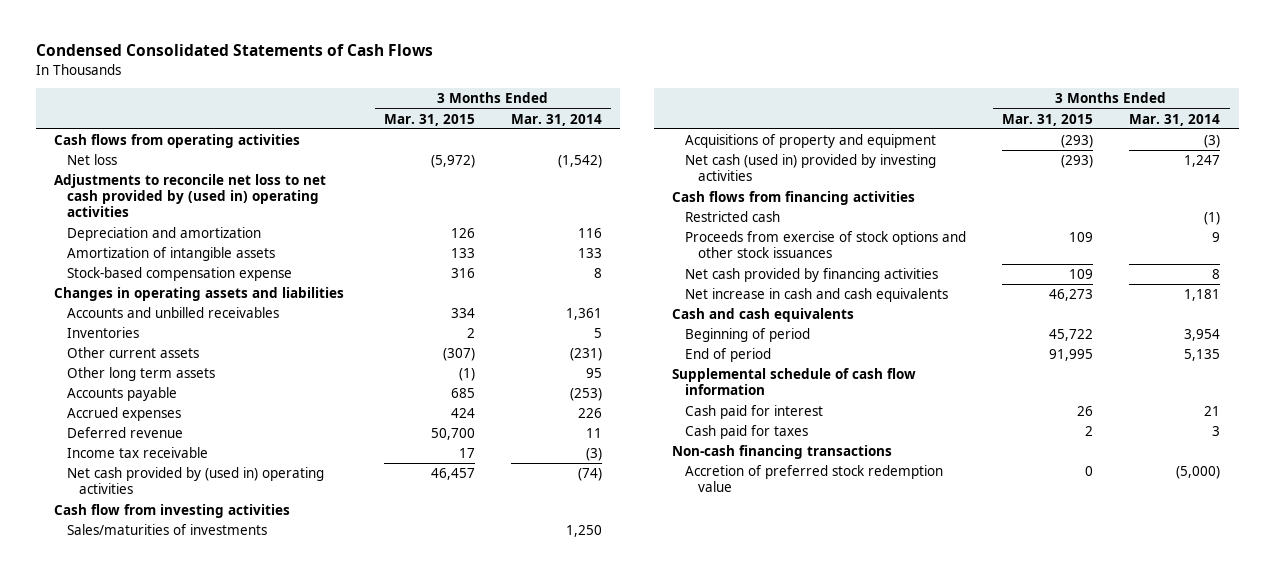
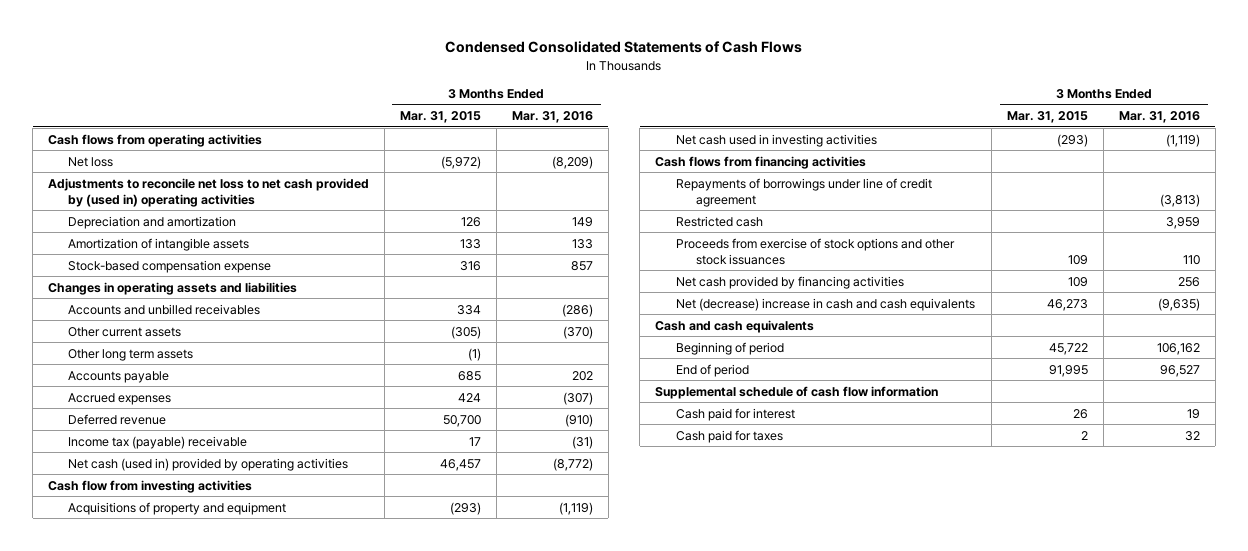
- | 3 Months Ended Mar. 31, 2015 | 3 Months Ended Mar. 31, 2014
+ | 3 Months Ended Mar. 31, 2015 | 3 Months Ended Mar. 31, 2016
- Inventories | 2 | 5
- Other current assets | (307) | (231)
+ Other current assets | (305) | (370)
- Income tax receivable | 17 | (3)
- Net cash provided by (used in) operating activities | 46,457 | (74)
+ Income tax (payable) receivable | 17 | (31)
+ Net cash (used in) provided by operating activities | 46,457 | (8,772)
- Sales/maturities of investments | | 1,250
- Net cash (used in) provided by investing activities | (293) | 1,247
+ Net cash used in investing activities | (293) | (1,119)
+ Repayments of borrowings under line of credit agreement | | (3,813)
- Net increase in cash and cash equivalents | 46,273 | 1,181
+ Net (decrease) increase in cash and cash equivalents | 46,273 | (9,635)
- Non-cash financing transactions
- Accretion of preferred stock redemption value | 0 | (5,000)

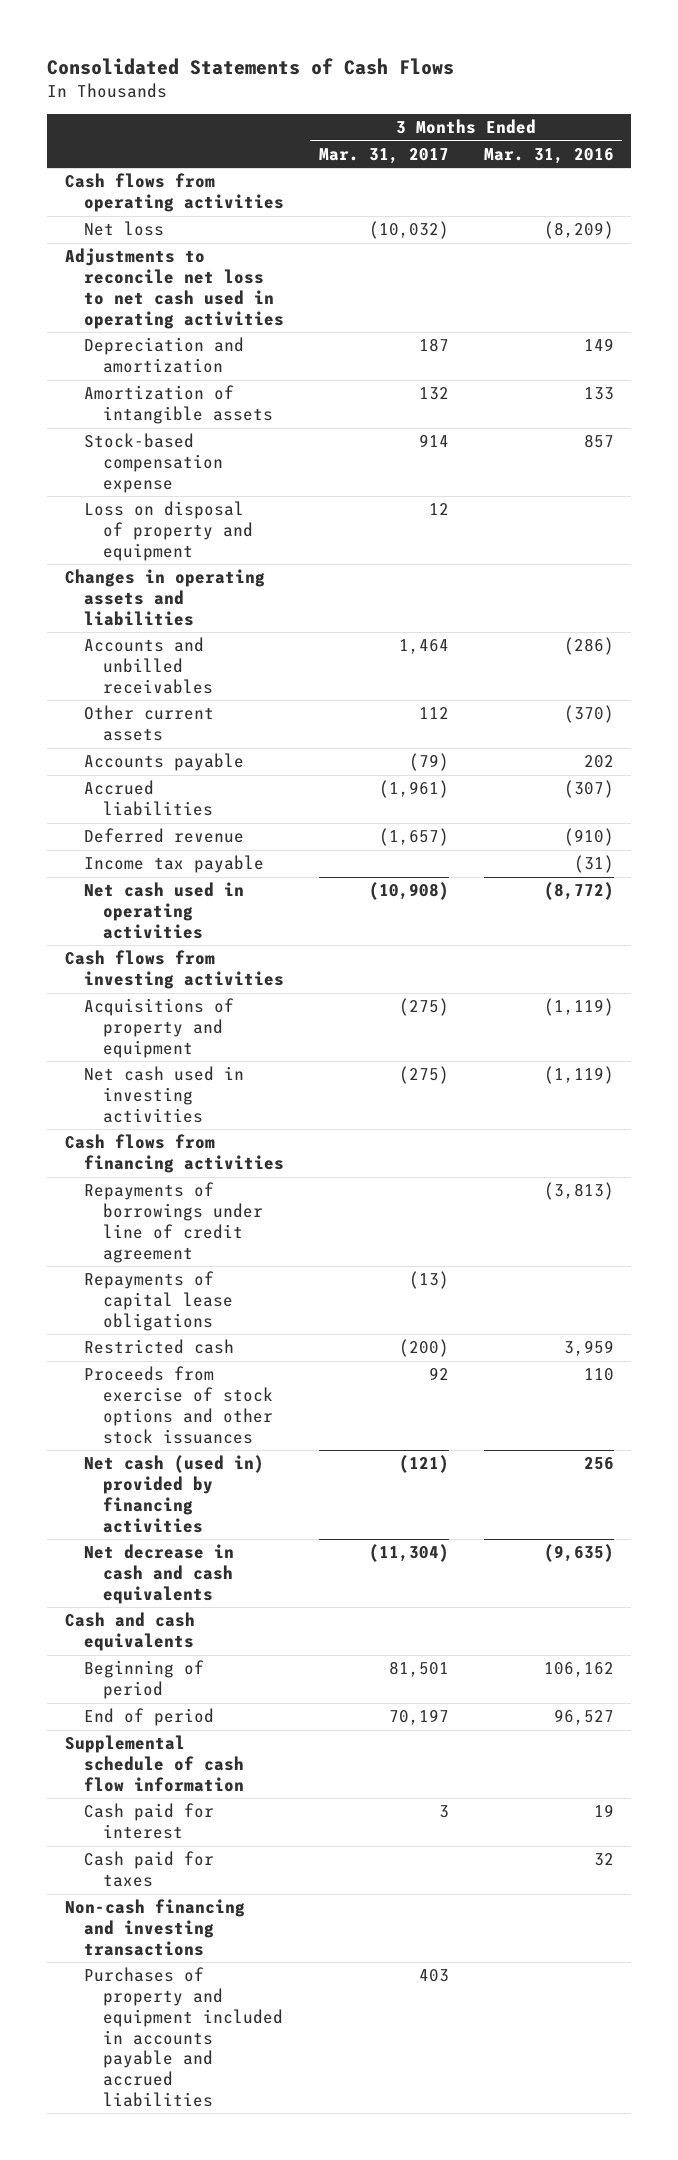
- Condensed Consolidated Statements of Cash Flows
+ Consolidated Statements of Cash Flows
- | 3 Months Ended Mar. 31, 2015 | 3 Months Ended Mar. 31, 2016
+ | 3 Months Ended Mar. 31, 2017 | 3 Months Ended Mar. 31, 2016
- Adjustments to reconcile net loss to net cash provided by (used in) operating activities
+ Adjustments to reconcile net loss to net cash used in operating activities
+ Loss on disposal of property and equipment | 12 |
- Other long term assets | (1) |
- Accrued expenses | 424 | (307)
+ Accrued liabilities | (1,961) | (307)
- Income tax (payable) receivable | 17 | (31)
- Net cash (used in) provided by operating activities | 46,457 | (8,772)
- Cash flow from investing activities
+ Income tax payable | | (31)
+ Net cash used in operating activities | (10,908) | (8,772)
+ Cash flows from investing activities
+ Repayments of capital lease obligations | (13) |
- Net cash provided by financing activities | 109 | 256
- Net (decrease) increase in cash and cash equivalents | 46,273 | (9,635)
+ Net cash (used in) provided by financing activities | (121) | 256
+ Net decrease in cash and cash equivalents | (11,304) | (9,635)
+ Non-cash financing and investing transactions
+ Purchases of property and equipment included in accounts payable and accrued liabilities | 403 |

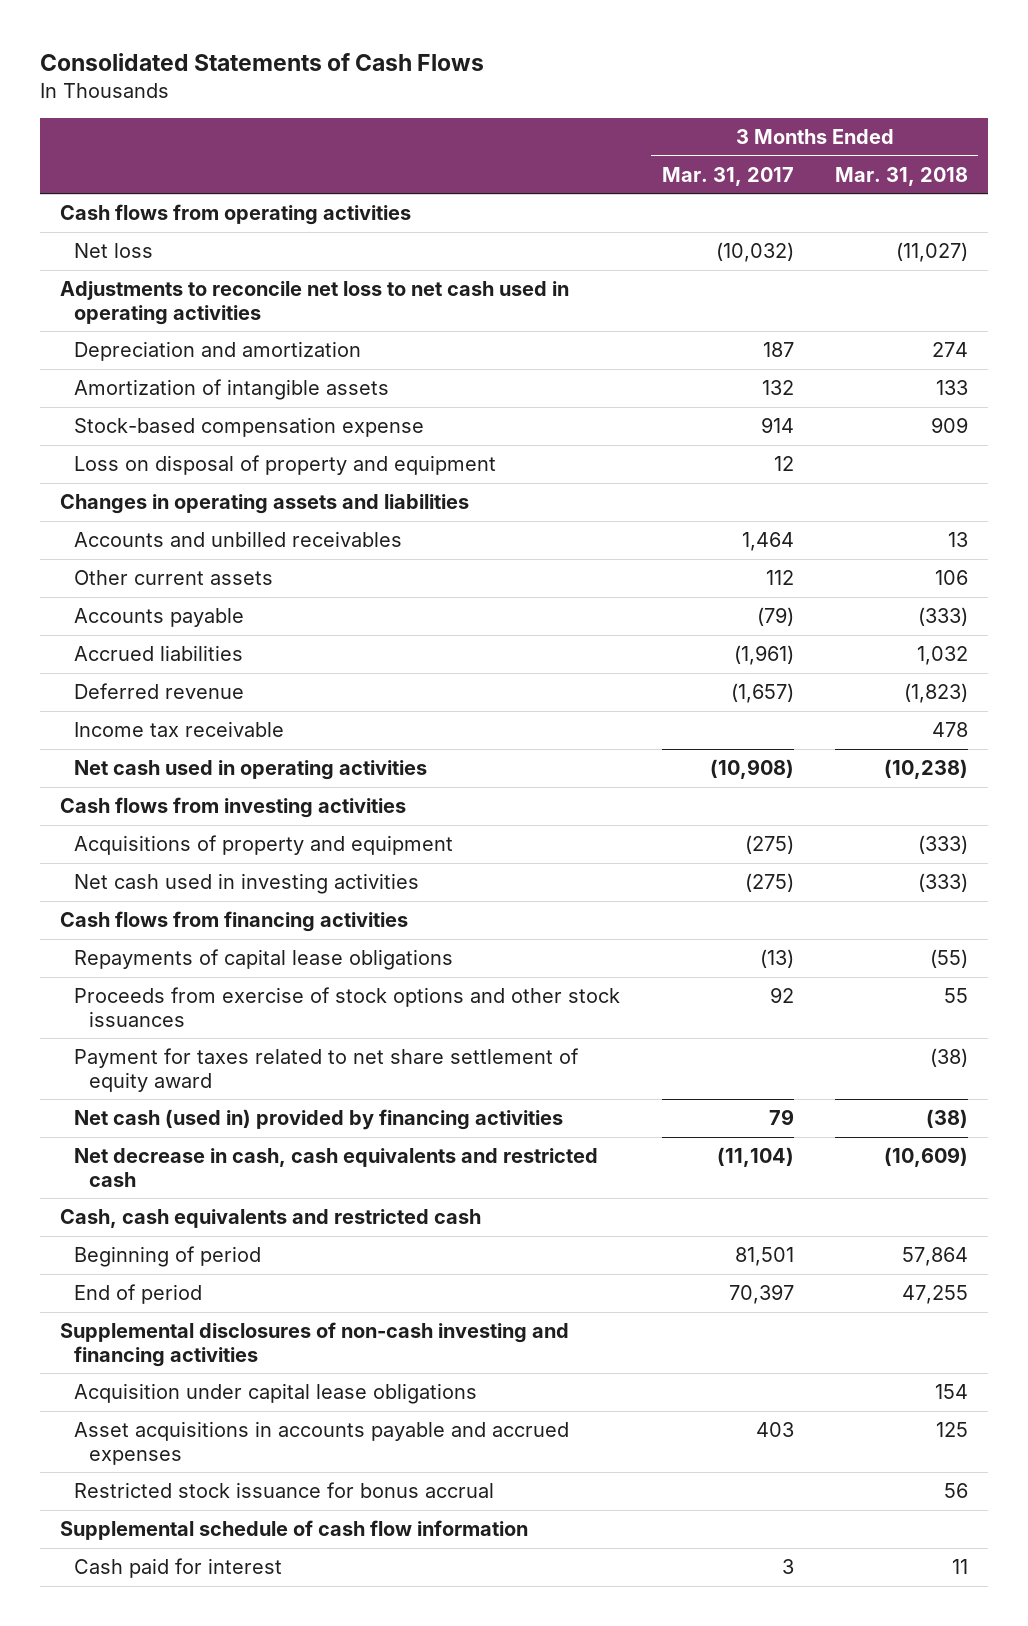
- | 3 Months Ended Mar. 31, 2017 | 3 Months Ended Mar. 31, 2016
+ | 3 Months Ended Mar. 31, 2017 | 3 Months Ended Mar. 31, 2018
- Income tax payable | | (31)
+ Income tax receivable | | 478
- Repayments of borrowings under line of credit agreement | | (3,813)
- Restricted cash | (200) | 3,959
- Net cash (used in) provided by financing activities | (121) | 256
- Net decrease in cash and cash equivalents | (11,304) | (9,635)
- Cash and cash equivalents
+ Payment for taxes related to net share settlement of equity award | | (38)
+ Net cash (used in) provided by financing activities | 79 | (38)
+ Net decrease in cash, cash equivalents and restricted cash | (11,104) | (10,609)
+ Cash, cash equivalents and restricted cash
- End of period | 70,197 | 96,527
+ End of period | 70,397 | 47,255
+ Supplemental disclosures of non-cash investing and financing activities
+ Acquisition under capital lease obligations | | 154
+ Asset acquisitions in accounts payable and accrued expenses | 403 | 125
+ Restricted stock issuance for bonus accrual | | 56
- Cash paid for taxes | | 32
- Non-cash financing and investing transactions
- Purchases of property and equipment included in accounts payable and accrued liabilities | 403 |

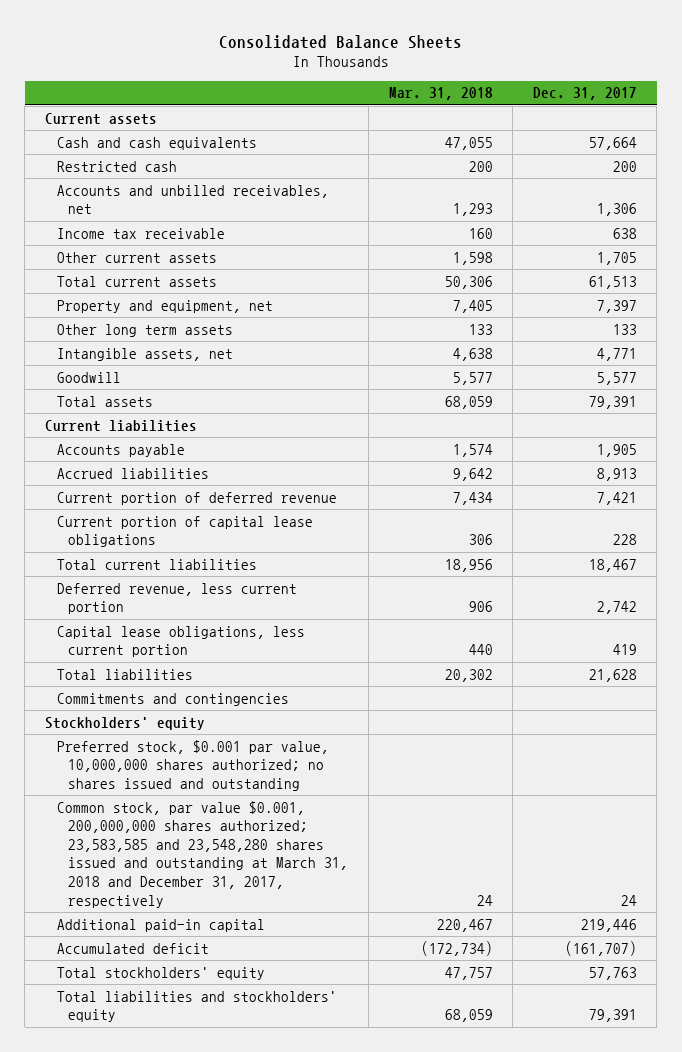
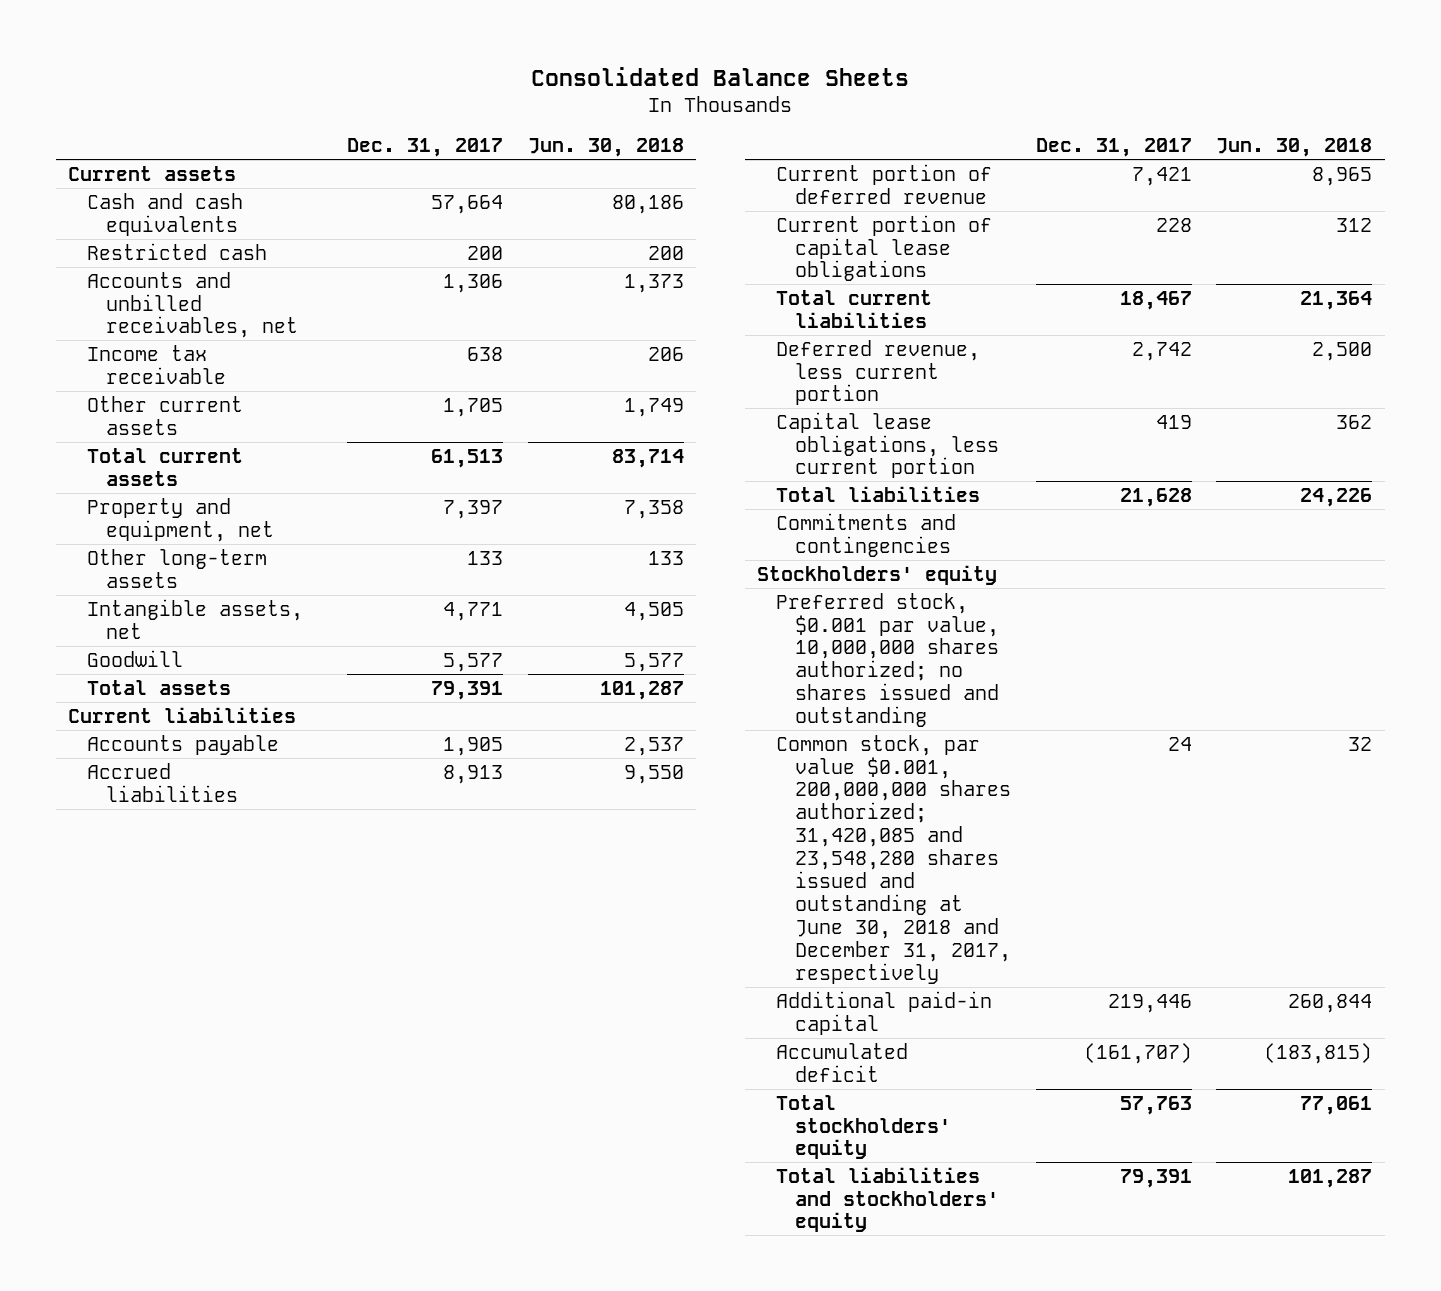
- | Mar. 31, 2018 | Dec. 31, 2017
+ | Dec. 31, 2017 | Jun. 30, 2018
- Other long term assets | 133 | 133
+ Other long-term assets | 133 | 133
- Common stock, par value $0.001, 200,000,000 shares authorized; 23,583,585 and 23,548,280 shares issued and outstanding at March 31, 2018 and December 31, 2017, respectively | 24 | 24
+ Common stock, par value $0.001, 200,000,000 shares authorized; 31,420,085 and 23,548,280 shares issued and outstanding at June 30, 2018 and December 31, 2017, respectively | 24 | 32

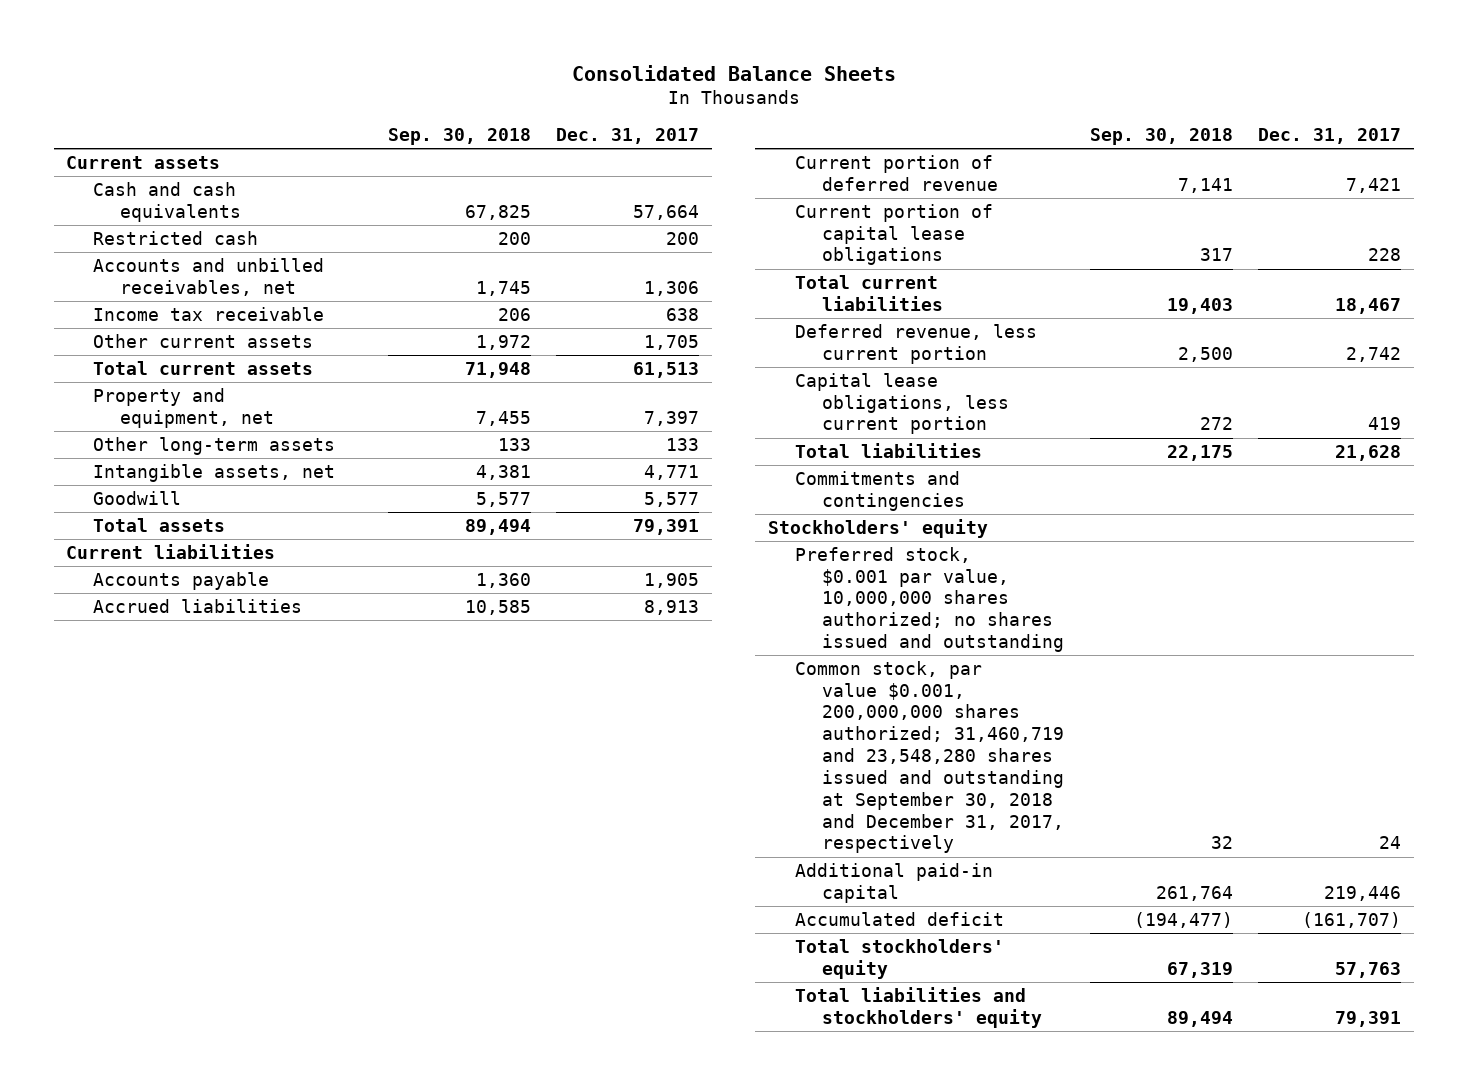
- | Dec. 31, 2017 | Jun. 30, 2018
+ | Sep. 30, 2018 | Dec. 31, 2017
- Common stock, par value $0.001, 200,000,000 shares authorized; 31,420,085 and 23,548,280 shares issued and outstanding at June 30, 2018 and December 31, 2017, respectively | 24 | 32
+ Common stock, par value $0.001, 200,000,000 shares authorized; 31,460,719 and 23,548,280 shares issued and outstanding at September 30, 2018 and December 31, 2017, respectively | 32 | 24

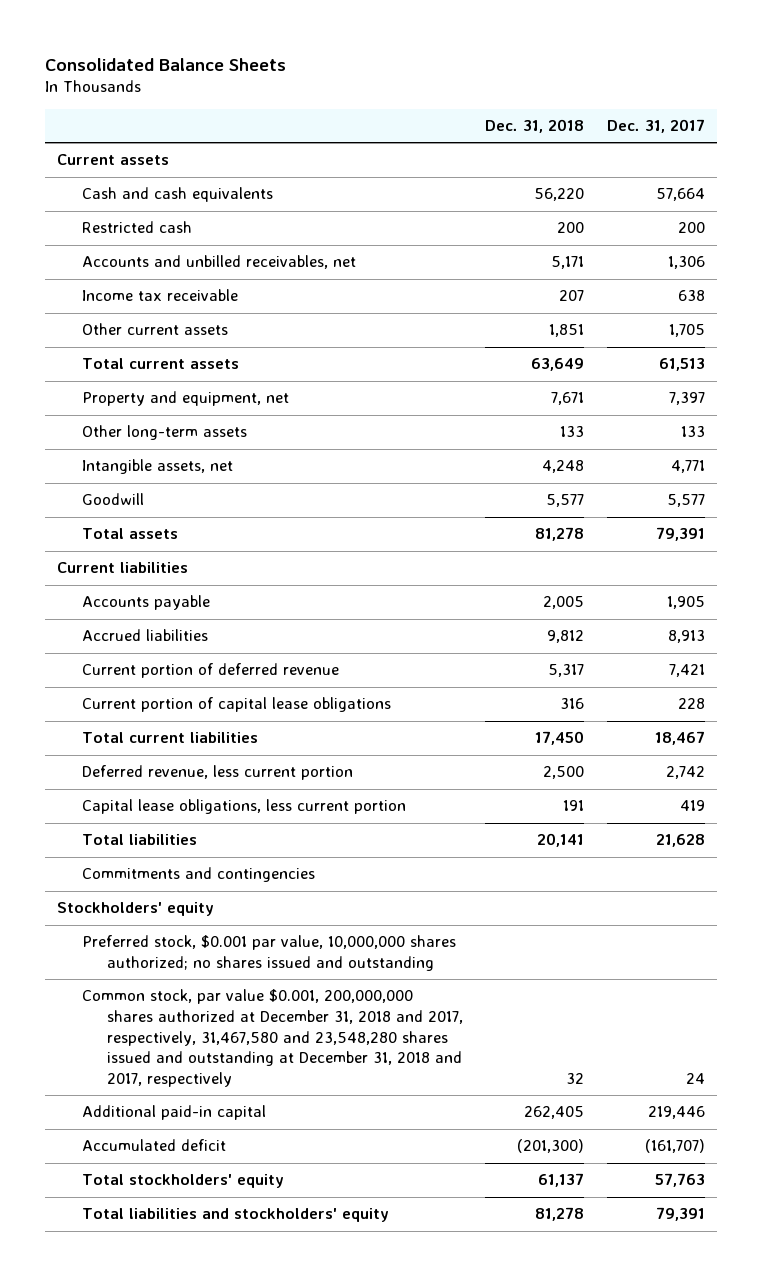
- | Sep. 30, 2018 | Dec. 31, 2017
+ | Dec. 31, 2018 | Dec. 31, 2017
- Common stock, par value $0.001, 200,000,000 shares authorized; 31,460,719 and 23,548,280 shares issued and outstanding at September 30, 2018 and December 31, 2017, respectively | 32 | 24
+ Common stock, par value $0.001, 200,000,000 shares authorized at December 31, 2018 and 2017, respectively, 31,467,580 and 23,548,280 shares issued and outstanding at December 31, 2018 and 2017, respectively | 32 | 24

